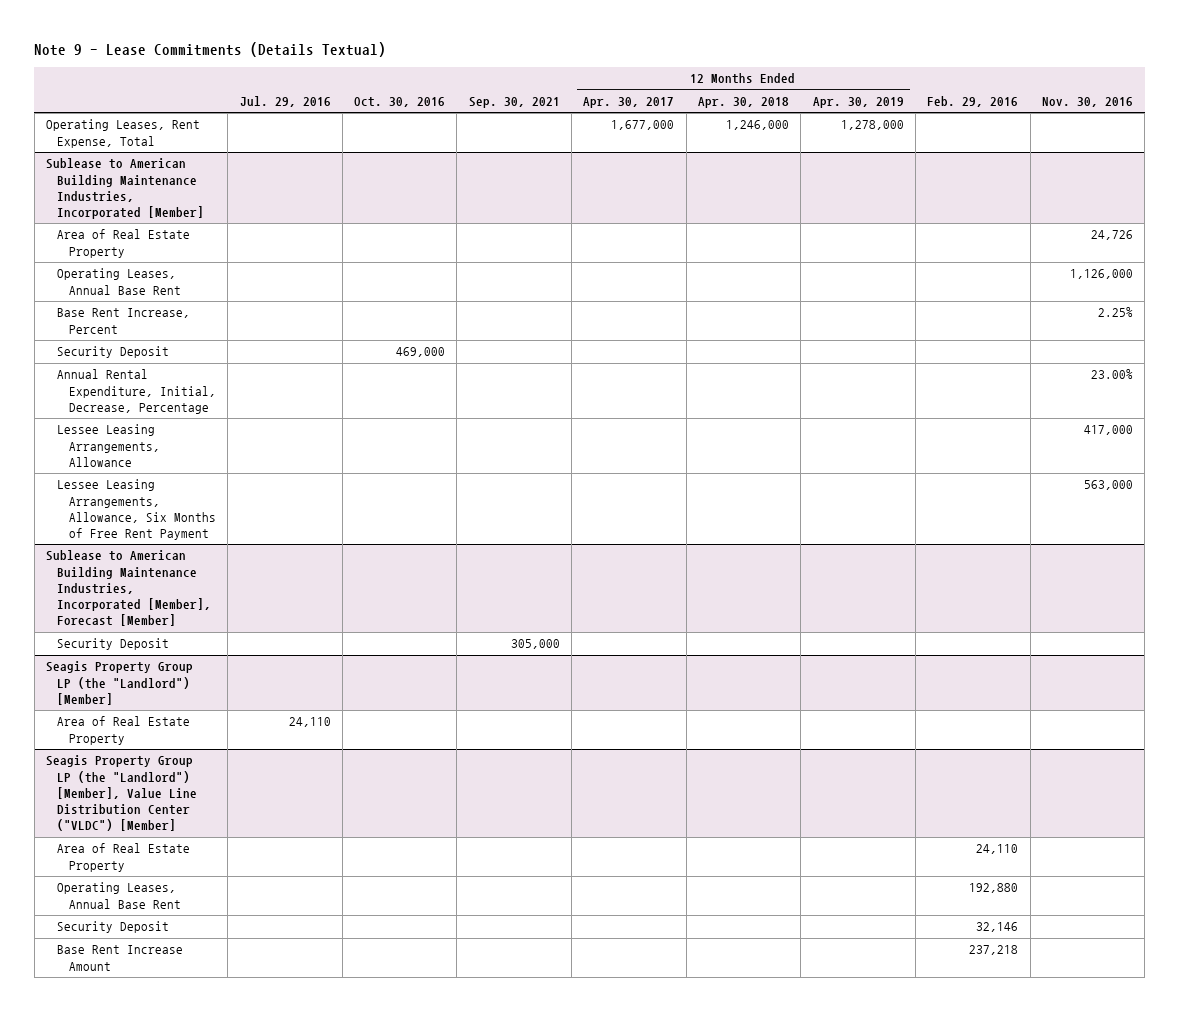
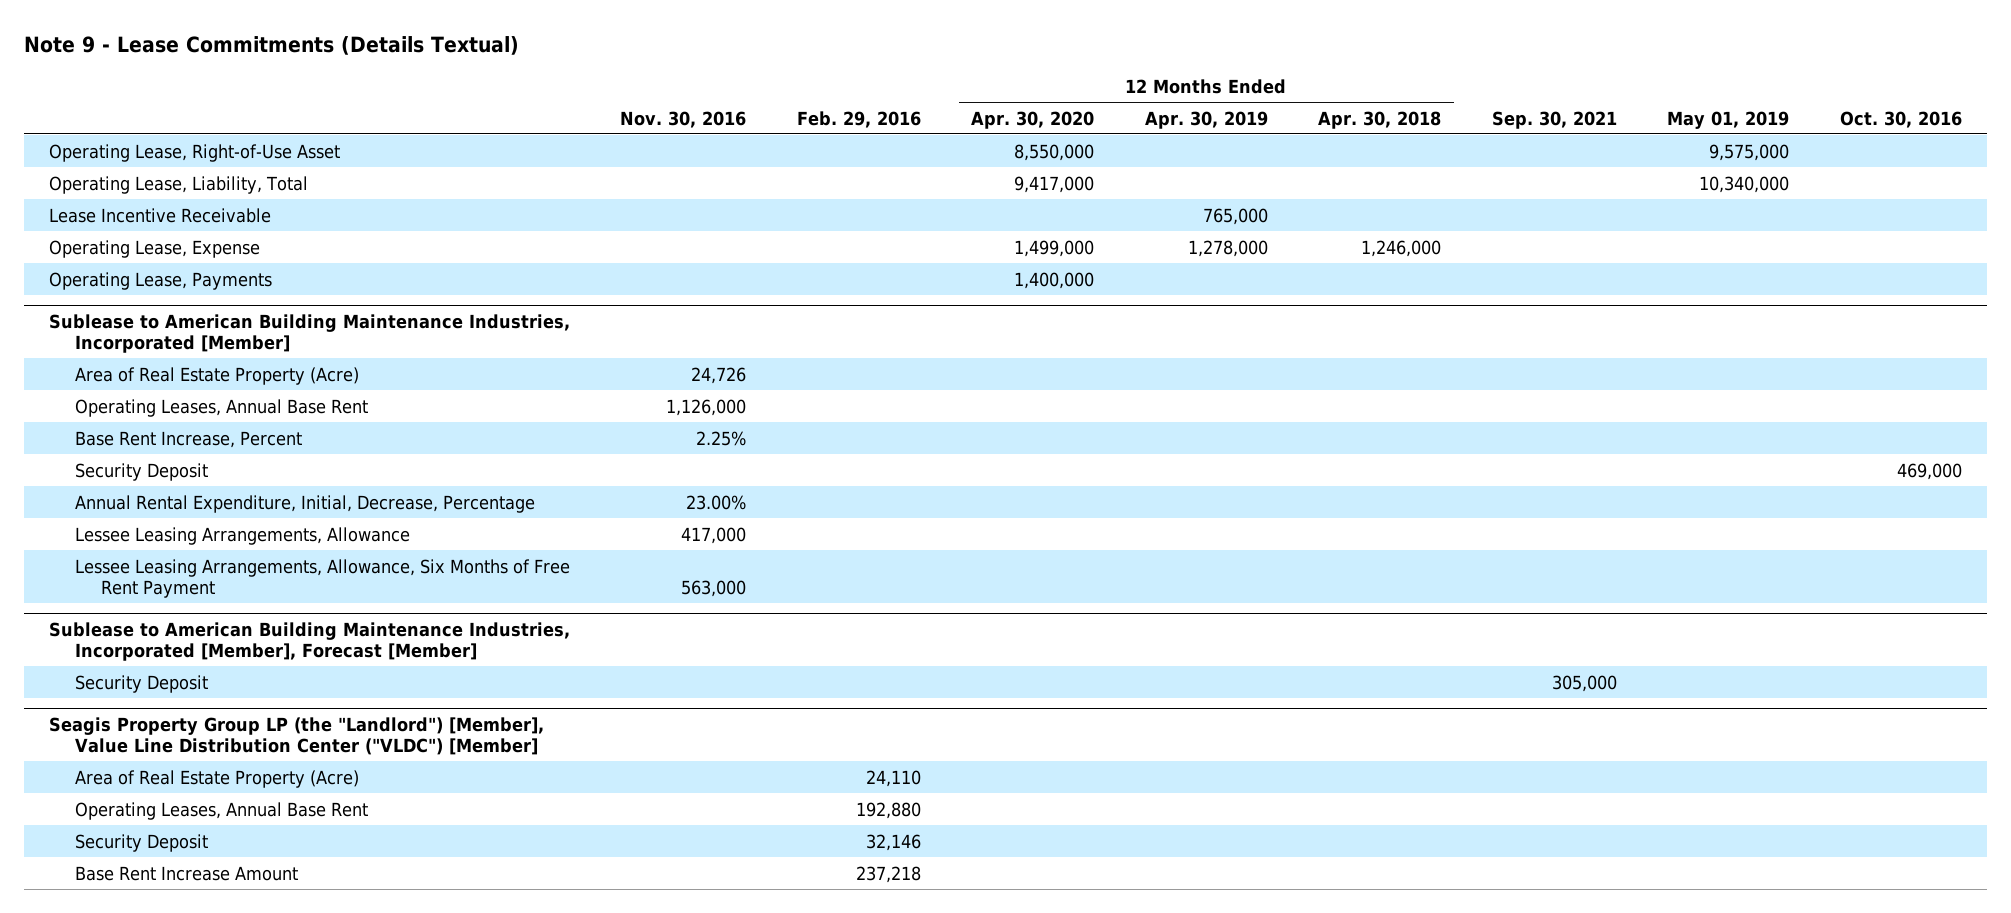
- | Jul. 29, 2016 | Oct. 30, 2016 | Sep. 30, 2021 | 12 Months Ended Apr. 30, 2017 | 12 Months Ended Apr. 30, 2018 | 12 Months Ended Apr. 30, 2019 | Feb. 29, 2016 | Nov. 30, 2016
+ | Nov. 30, 2016 | Feb. 29, 2016 | 12 Months Ended Apr. 30, 2020 | 12 Months Ended Apr. 30, 2019 | 12 Months Ended Apr. 30, 2018 | Sep. 30, 2021 | May 01, 2019 | Oct. 30, 2016
- Operating Leases, Rent Expense, Total | | | | 1,677,000 | 1,246,000 | 1,278,000 | |
+ Operating Lease, Right-of-Use Asset | | | 8,550,000 | | | | 9,575,000 |
+ Operating Lease, Liability, Total | | | 9,417,000 | | | | 10,340,000 |
+ Lease Incentive Receivable | | | | 765,000 | | | |
+ Operating Lease, Expense | | | 1,499,000 | 1,278,000 | 1,246,000 | | |
+ Operating Lease, Payments | | | 1,400,000 | | | | |
@ Sublease to American Building Maintenance Industries, Incorporated [Member]
- Area of Real Estate Property | | | | | | | | 24,726
+ Area of Real Estate Property (Acre) | 24,726 | | | | | | |
- Seagis Property Group LP (the "Landlord") [Member]
- Area of Real Estate Property | 24,110 | | | | | | |
@ Seagis Property Group LP (the "Landlord") [Member], Value Line Distribution Center ("VLDC") [Member]
- Area of Real Estate Property | | | | | | | 24,110 |
+ Area of Real Estate Property (Acre) | | 24,110 | | | | | |

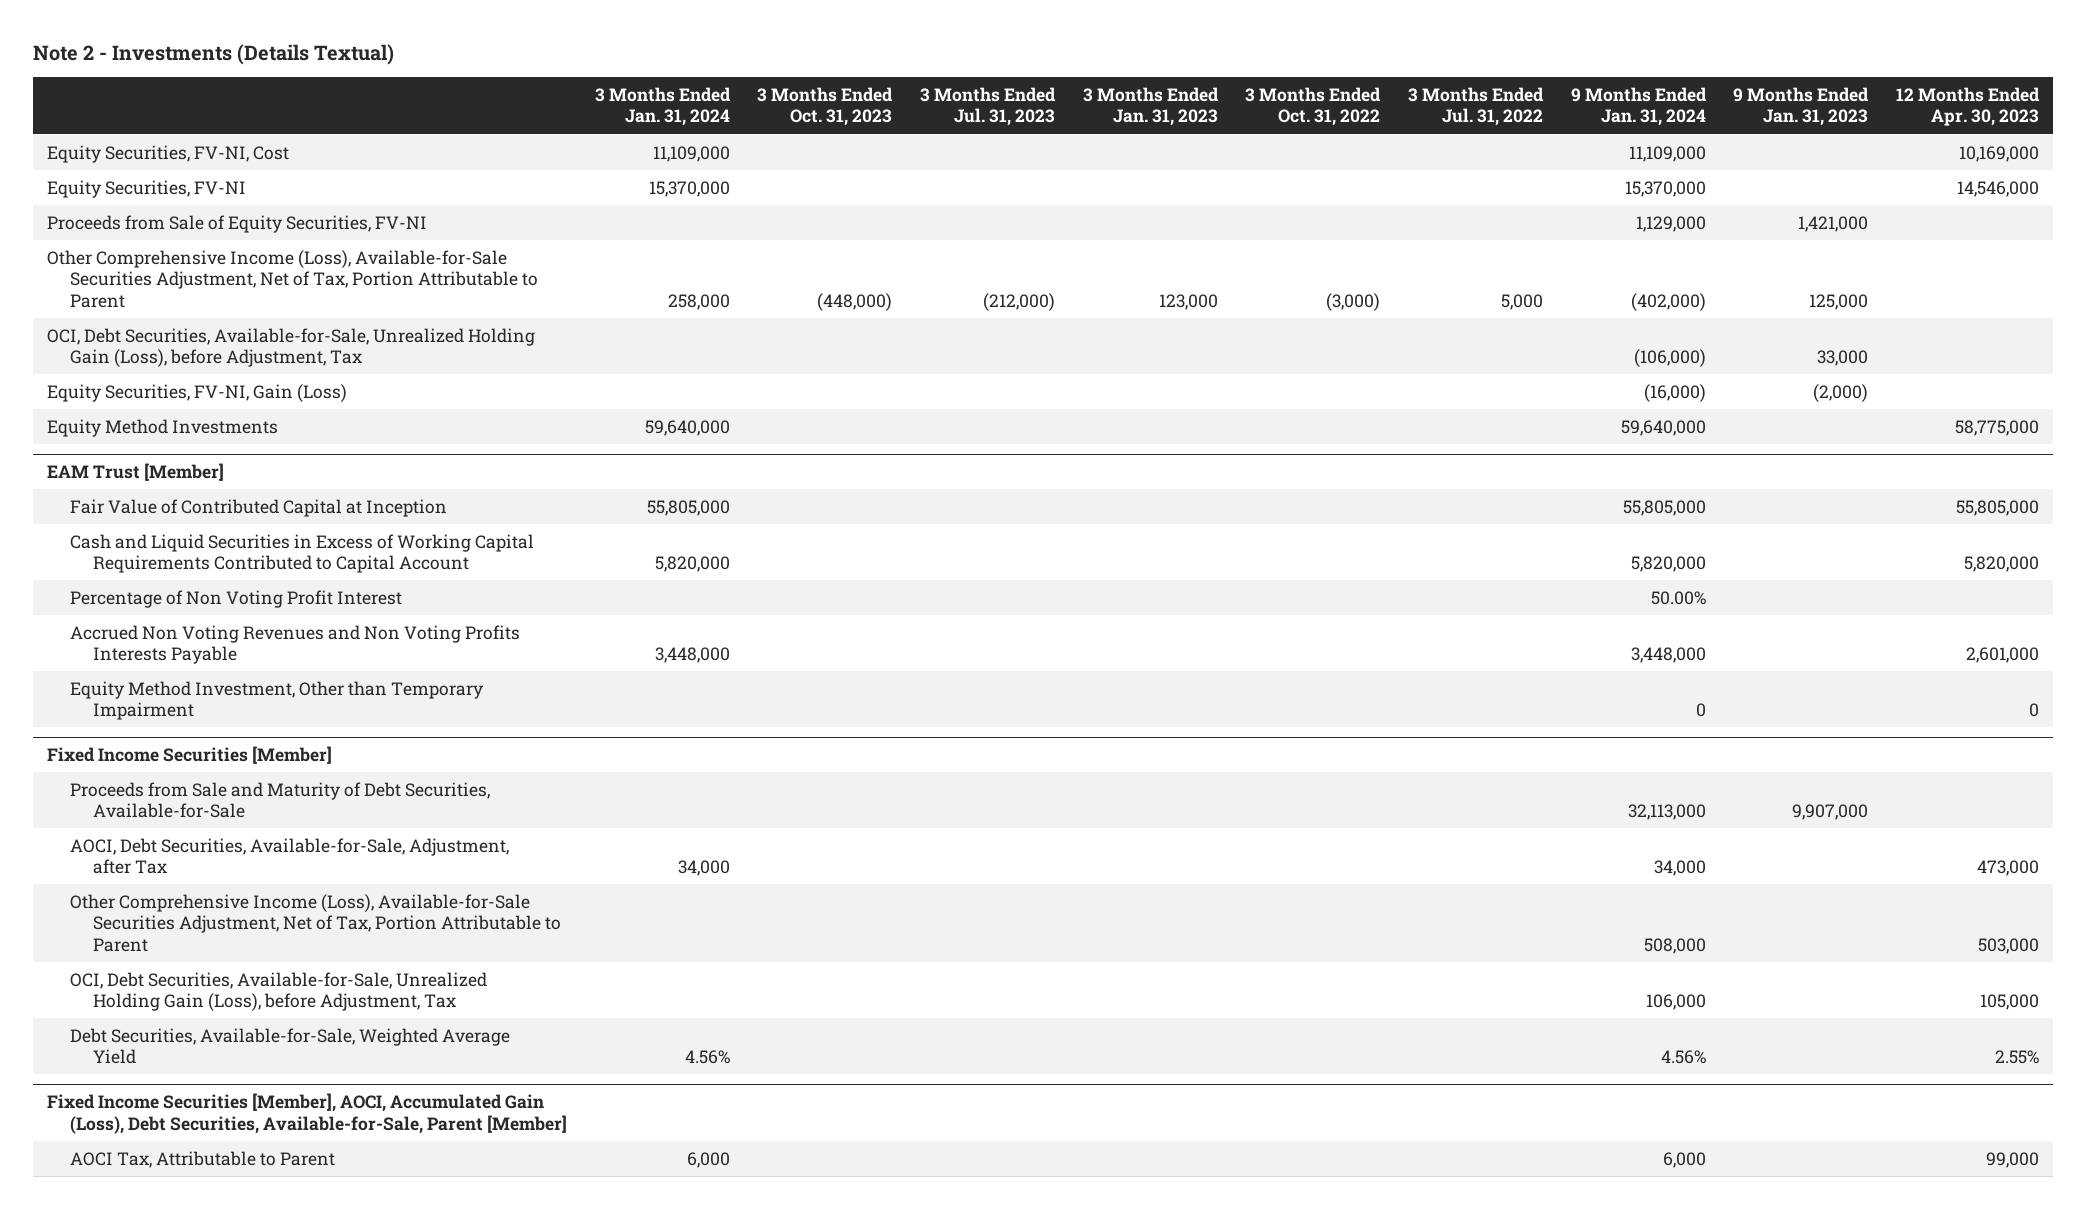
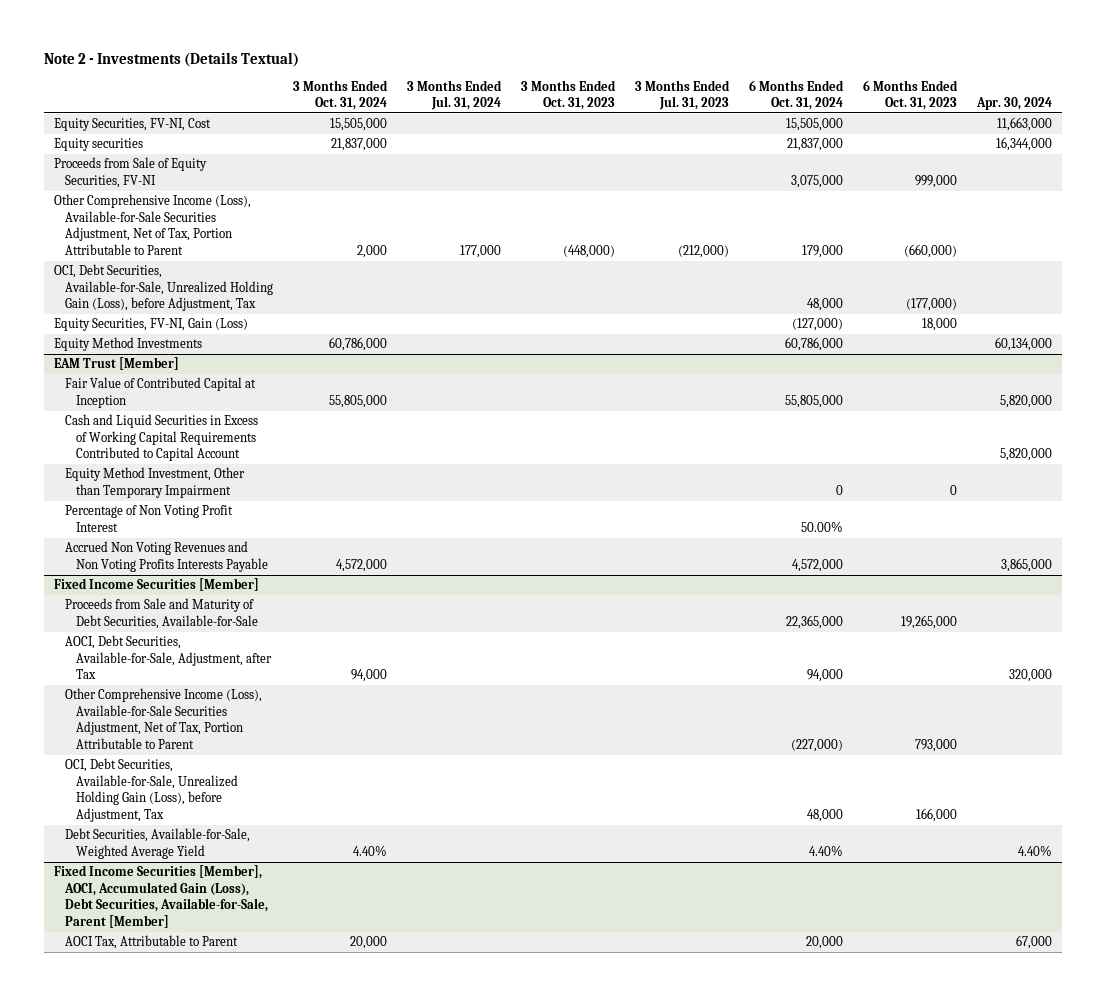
- | 3 Months Ended Jan. 31, 2024 | 3 Months Ended Oct. 31, 2023 | 3 Months Ended Jul. 31, 2023 | 3 Months Ended Jan. 31, 2023 | 3 Months Ended Oct. 31, 2022 | 3 Months Ended Jul. 31, 2022 | 9 Months Ended Jan. 31, 2024 | 9 Months Ended Jan. 31, 2023 | 12 Months Ended Apr. 30, 2023
+ | 3 Months Ended Oct. 31, 2024 | 3 Months Ended Jul. 31, 2024 | 3 Months Ended Oct. 31, 2023 | 3 Months Ended Jul. 31, 2023 | 6 Months Ended Oct. 31, 2024 | 6 Months Ended Oct. 31, 2023 | Apr. 30, 2024
- Equity Securities, FV-NI | 15,370,000 | | | | | | 15,370,000 | | 14,546,000
+ Equity securities | 21,837,000 | | | | 21,837,000 | | 16,344,000
@ EAM Trust [Member]
moved up: Equity Method Investment, Other than Temporary Impairment | | | | | 0 | 0 |

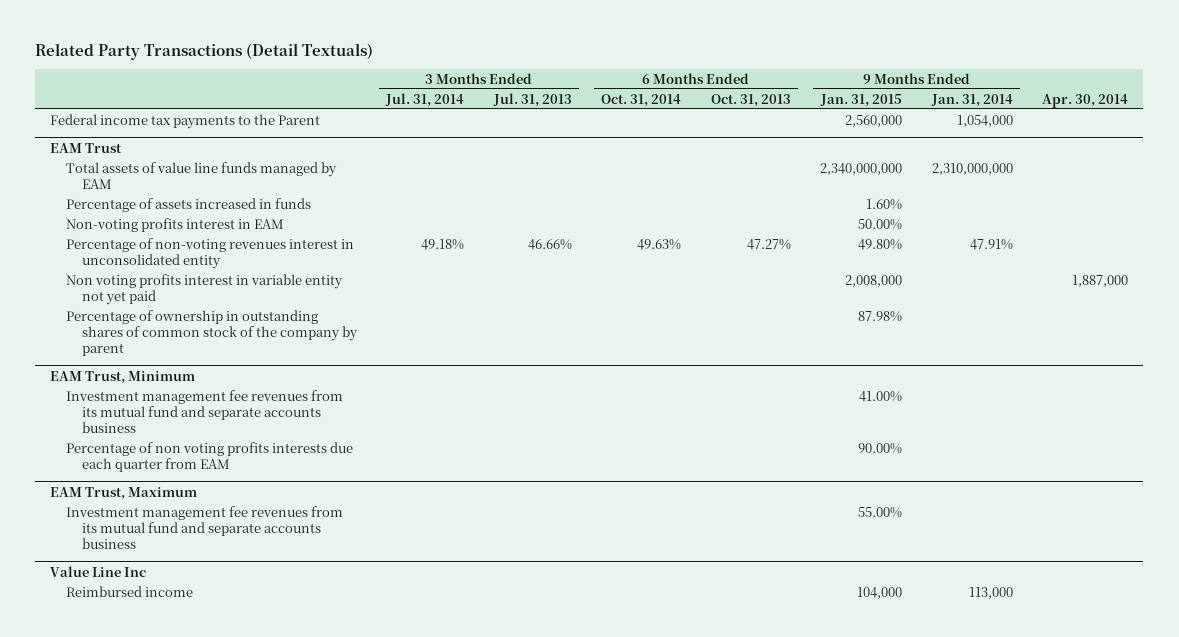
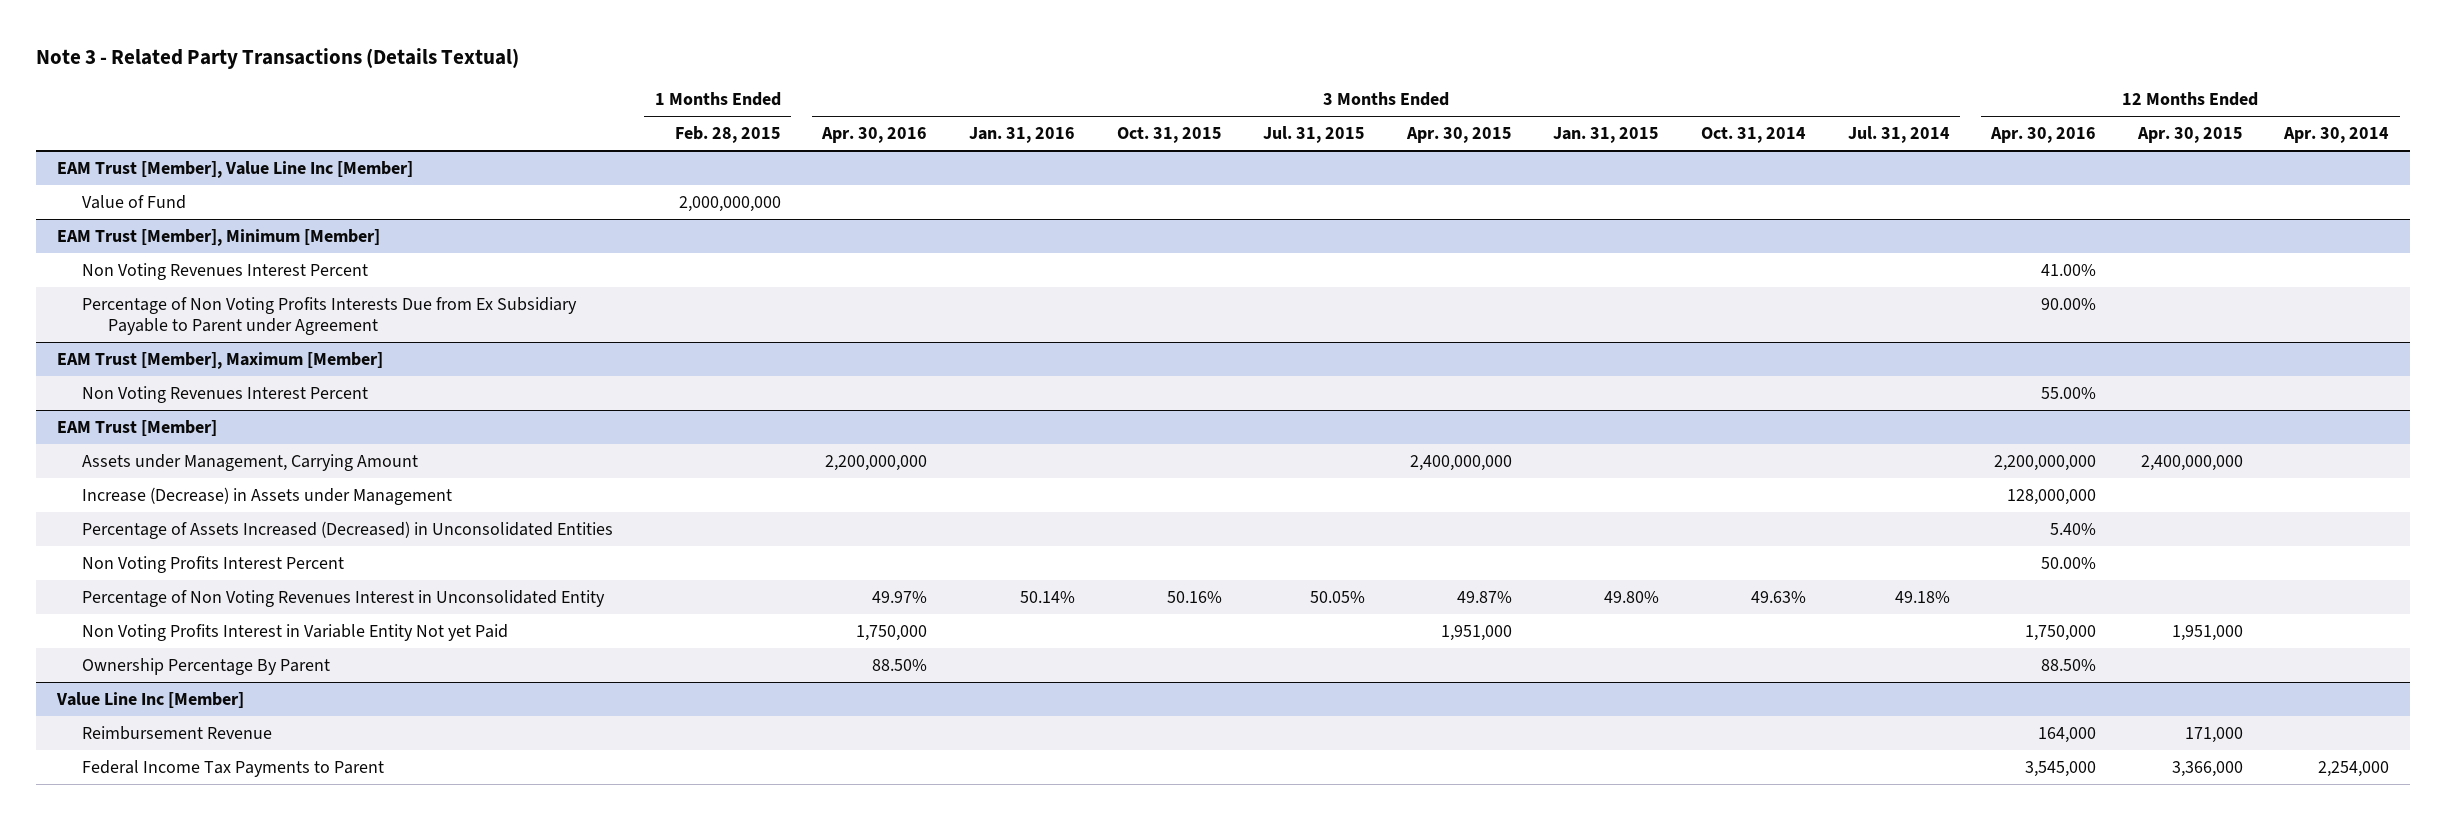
- Related Party Transactions (Detail Textuals)
+ Note 3 - Related Party Transactions (Details Textual)
- | 3 Months Ended Jul. 31, 2014 | 3 Months Ended Jul. 31, 2013 | 6 Months Ended Oct. 31, 2014 | 6 Months Ended Oct. 31, 2013 | 9 Months Ended Jan. 31, 2015 | 9 Months Ended Jan. 31, 2014 | Apr. 30, 2014
+ | 1 Months Ended Feb. 28, 2015 | 3 Months Ended Apr. 30, 2016 | 3 Months Ended Jan. 31, 2016 | 3 Months Ended Oct. 31, 2015 | 3 Months Ended Jul. 31, 2015 | 3 Months Ended Apr. 30, 2015 | 3 Months Ended Jan. 31, 2015 | 3 Months Ended Oct. 31, 2014 | 3 Months Ended Jul. 31, 2014 | 12 Months Ended Apr. 30, 2016 | 12 Months Ended Apr. 30, 2015 | 12 Months Ended Apr. 30, 2014
- Federal income tax payments to the Parent | | | | | 2,560,000 | 1,054,000 |
- EAM Trust
- Total assets of value line funds managed by EAM | | | | | 2,340,000,000 | 2,310,000,000 |
- Percentage of assets increased in funds | | | | | 1.60% | |
- Non-voting profits interest in EAM | | | | | 50.00% | |
- Percentage of non-voting revenues interest in unconsolidated entity | 49.18% | 46.66% | 49.63% | 47.27% | 49.80% | 47.91% |
- Non voting profits interest in variable entity not yet paid | | | | | 2,008,000 | | 1,887,000
- Percentage of ownership in outstanding shares of common stock of the company by parent | | | | | 87.98% | |
- EAM Trust, Minimum
- Investment management fee revenues from its mutual fund and separate accounts business | | | | | 41.00% | |
- Percentage of non voting profits interests due each quarter from EAM | | | | | 90.00% | |
- EAM Trust, Maximum
- Investment management fee revenues from its mutual fund and separate accounts business | | | | | 55.00% | |
- Value Line Inc
- Reimbursed income | | | | | 104,000 | 113,000 |
+ EAM Trust [Member], Value Line Inc [Member]
+ Value of Fund | 2,000,000,000 | | | | | | | | | | |
+ EAM Trust [Member], Minimum [Member]
+ Non Voting Revenues Interest Percent | | | | | | | | | | 41.00% | |
+ Percentage of Non Voting Profits Interests Due from Ex Subsidiary Payable to Parent under Agreement | | | | | | | | | | 90.00% | |
+ EAM Trust [Member], Maximum [Member]
+ Non Voting Revenues Interest Percent | | | | | | | | | | 55.00% | |
+ EAM Trust [Member]
+ Assets under Management, Carrying Amount | | 2,200,000,000 | | | | 2,400,000,000 | | | | 2,200,000,000 | 2,400,000,000 |
+ Increase (Decrease) in Assets under Management | | | | | | | | | | 128,000,000 | |
+ Percentage of Assets Increased (Decreased) in Unconsolidated Entities | | | | | | | | | | 5.40% | |
+ Non Voting Profits Interest Percent | | | | | | | | | | 50.00% | |
+ Percentage of Non Voting Revenues Interest in Unconsolidated Entity | | 49.97% | 50.14% | 50.16% | 50.05% | 49.87% | 49.80% | 49.63% | 49.18% | | |
+ Non Voting Profits Interest in Variable Entity Not yet Paid | | 1,750,000 | | | | 1,951,000 | | | | 1,750,000 | 1,951,000 |
+ Ownership Percentage By Parent | | 88.50% | | | | | | | | 88.50% | |
+ Value Line Inc [Member]
+ Reimbursement Revenue | | | | | | | | | | 164,000 | 171,000 |
+ Federal Income Tax Payments to Parent | | | | | | | | | | 3,545,000 | 3,366,000 | 2,254,000

